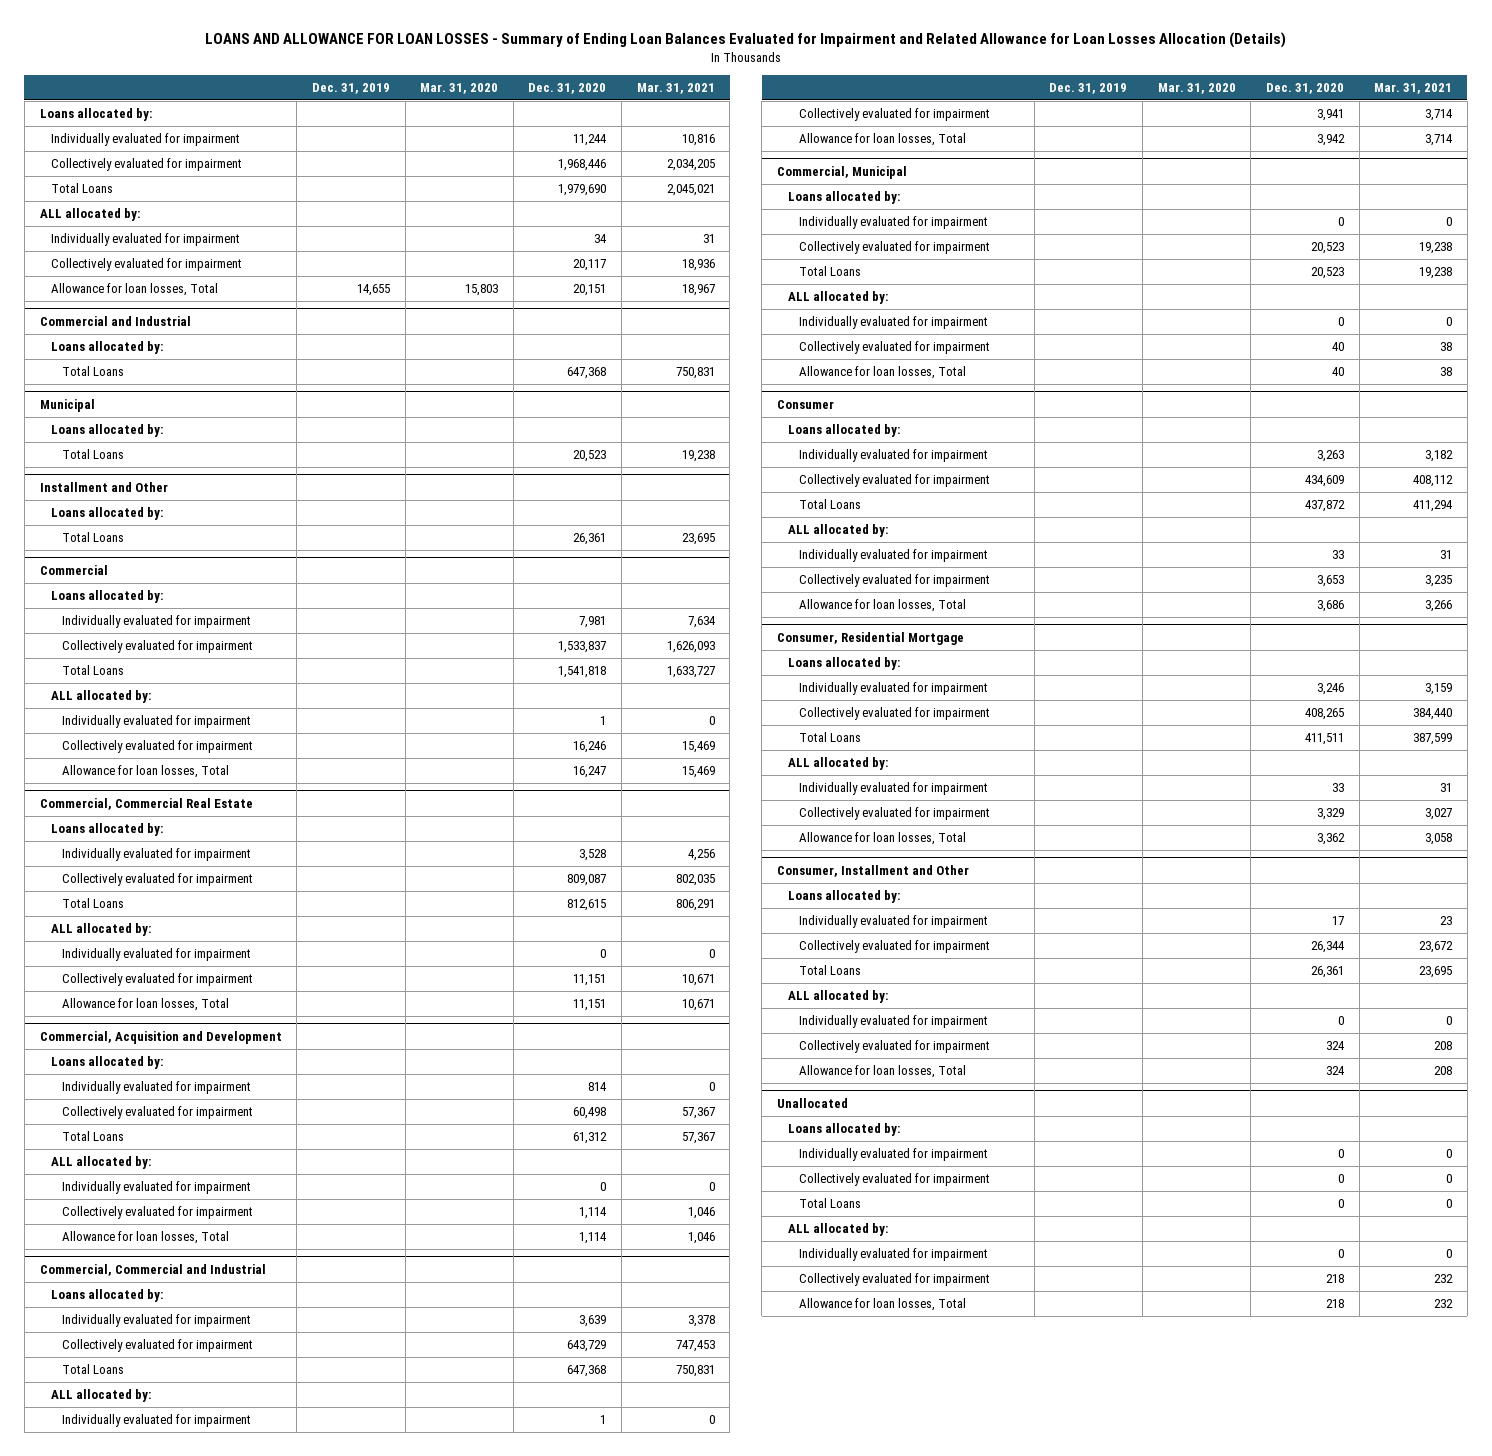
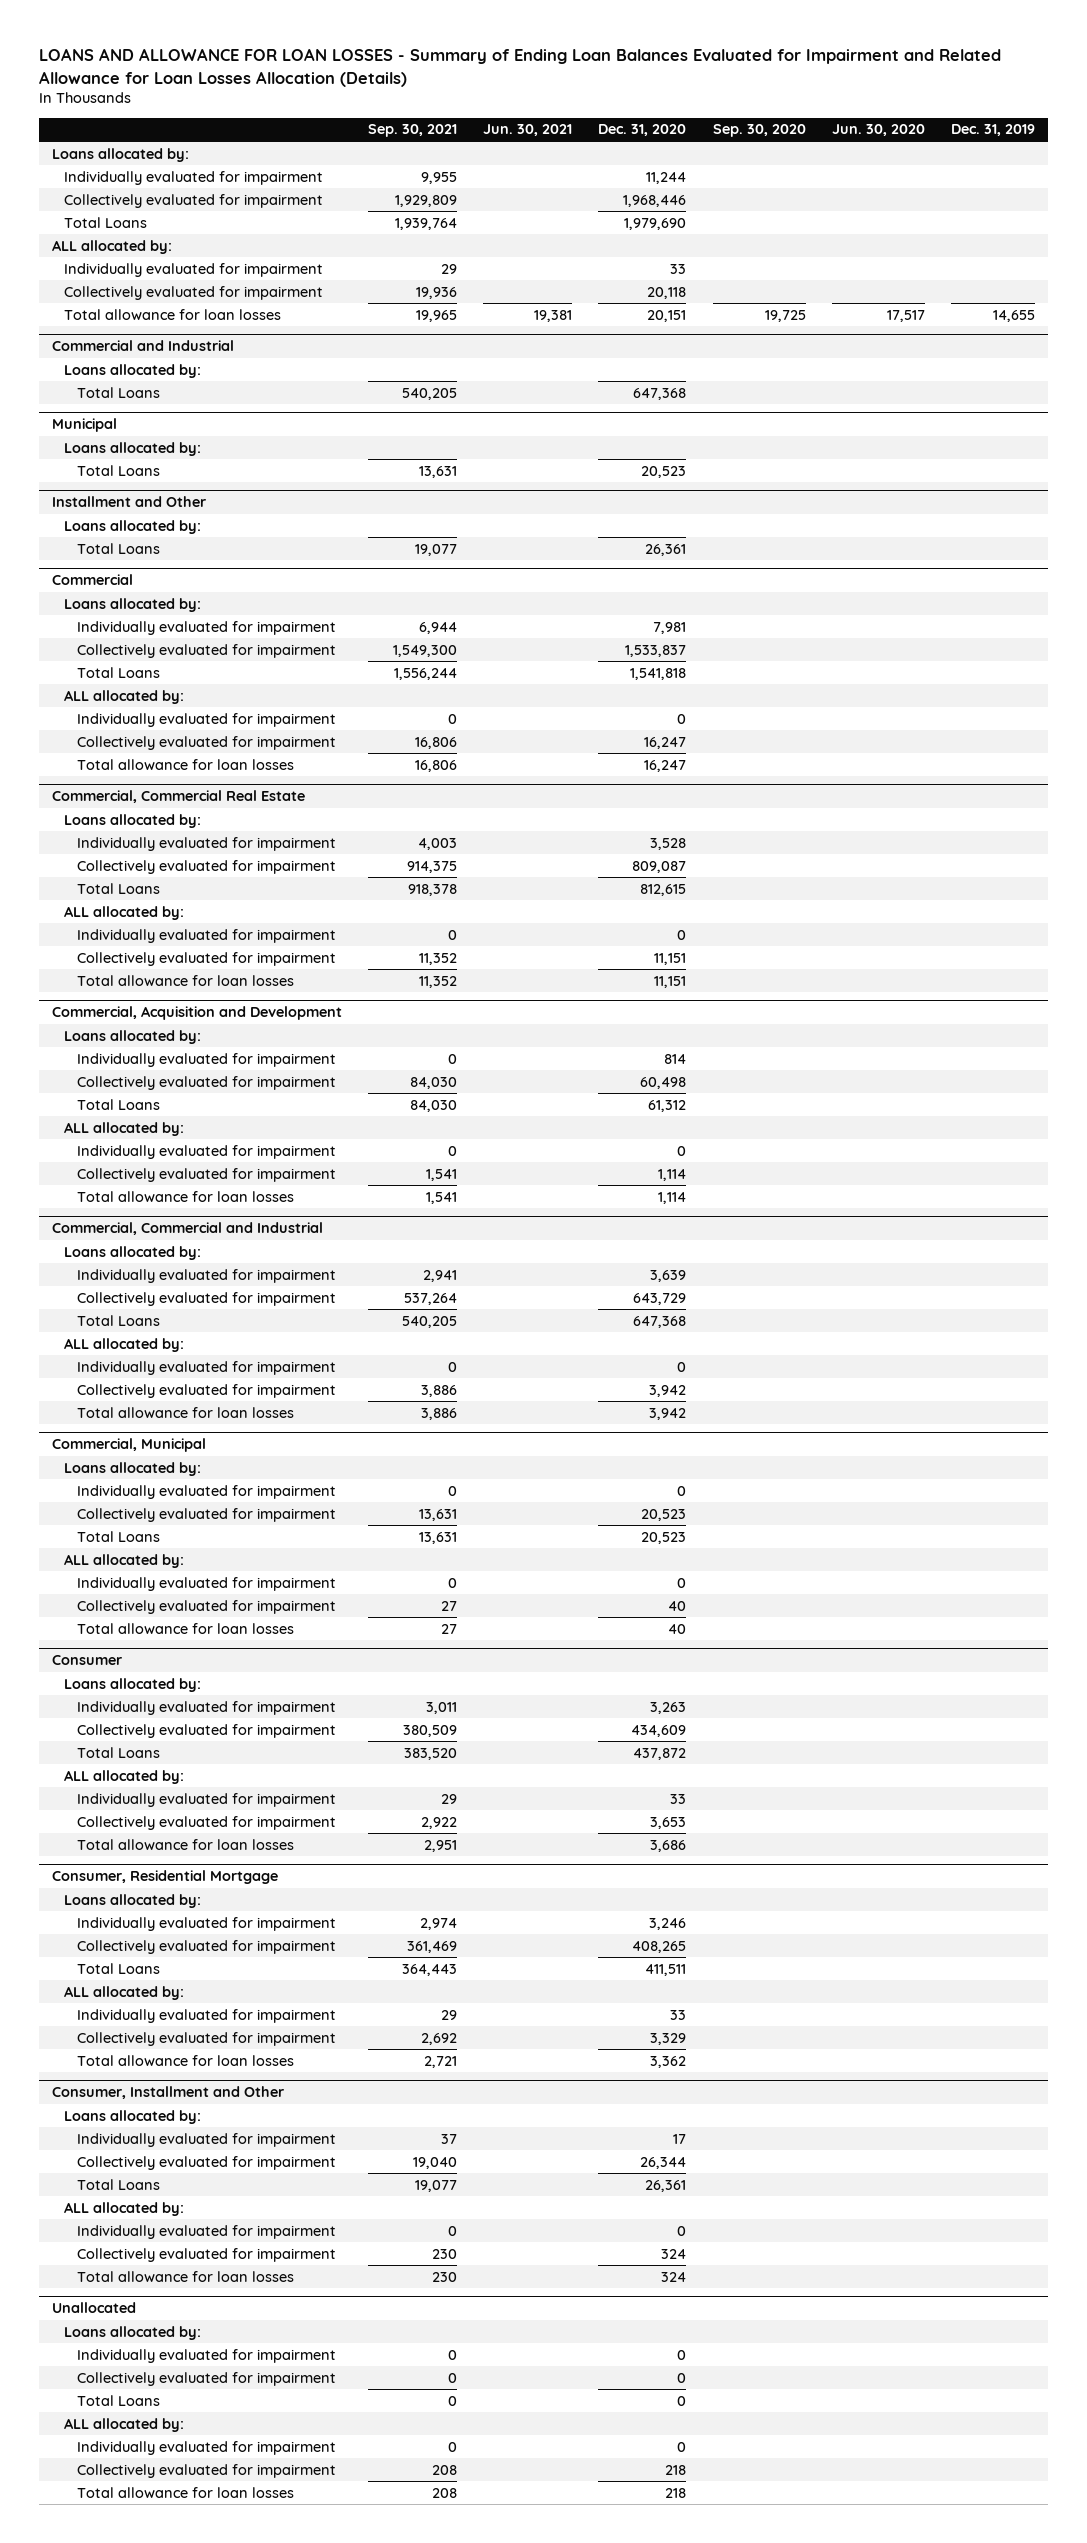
- | Dec. 31, 2019 | Mar. 31, 2020 | Dec. 31, 2020 | Mar. 31, 2021
+ | Sep. 30, 2021 | Jun. 30, 2021 | Dec. 31, 2020 | Sep. 30, 2020 | Jun. 30, 2020 | Dec. 31, 2019
- Individually evaluated for impairment | | | 34 | 31
- Collectively evaluated for impairment | | | 20,117 | 18,936
- Allowance for loan losses, Total | 14,655 | 15,803 | 20,151 | 18,967
+ Individually evaluated for impairment | 29 | | 33 | | |
+ Collectively evaluated for impairment | 19,936 | | 20,118 | | |
+ Total allowance for loan losses | 19,965 | 19,381 | 20,151 | 19,725 | 17,517 | 14,655
@ Commercial
- Individually evaluated for impairment | | | 1 | 0
- Collectively evaluated for impairment | | | 16,246 | 15,469
- Allowance for loan losses, Total | | | 16,247 | 15,469
+ Individually evaluated for impairment | 0 | | 0 | | |
+ Collectively evaluated for impairment | 16,806 | | 16,247 | | |
+ Total allowance for loan losses | 16,806 | | 16,247 | | |
@ Commercial, Commercial Real Estate
- Allowance for loan losses, Total | | | 11,151 | 10,671
+ Total allowance for loan losses | 11,352 | | 11,151 | | |
@ Commercial, Acquisition and Development
- Allowance for loan losses, Total | | | 1,114 | 1,046
+ Total allowance for loan losses | 1,541 | | 1,114 | | |
@ Commercial, Commercial and Industrial
- Individually evaluated for impairment | | | 1 | 0
- Collectively evaluated for impairment | | | 3,941 | 3,714
- Allowance for loan losses, Total | | | 3,942 | 3,714
+ Individually evaluated for impairment | 0 | | 0 | | |
+ Collectively evaluated for impairment | 3,886 | | 3,942 | | |
+ Total allowance for loan losses | 3,886 | | 3,942 | | |
@ Commercial, Municipal
- Allowance for loan losses, Total | | | 40 | 38
+ Total allowance for loan losses | 27 | | 40 | | |
@ Consumer
- Allowance for loan losses, Total | | | 3,686 | 3,266
+ Total allowance for loan losses | 2,951 | | 3,686 | | |
@ Consumer, Residential Mortgage
- Allowance for loan losses, Total | | | 3,362 | 3,058
+ Total allowance for loan losses | 2,721 | | 3,362 | | |
@ Consumer, Installment and Other
- Allowance for loan losses, Total | | | 324 | 208
+ Total allowance for loan losses | 230 | | 324 | | |
@ Unallocated
- Allowance for loan losses, Total | | | 218 | 232
+ Total allowance for loan losses | 208 | | 218 | | |

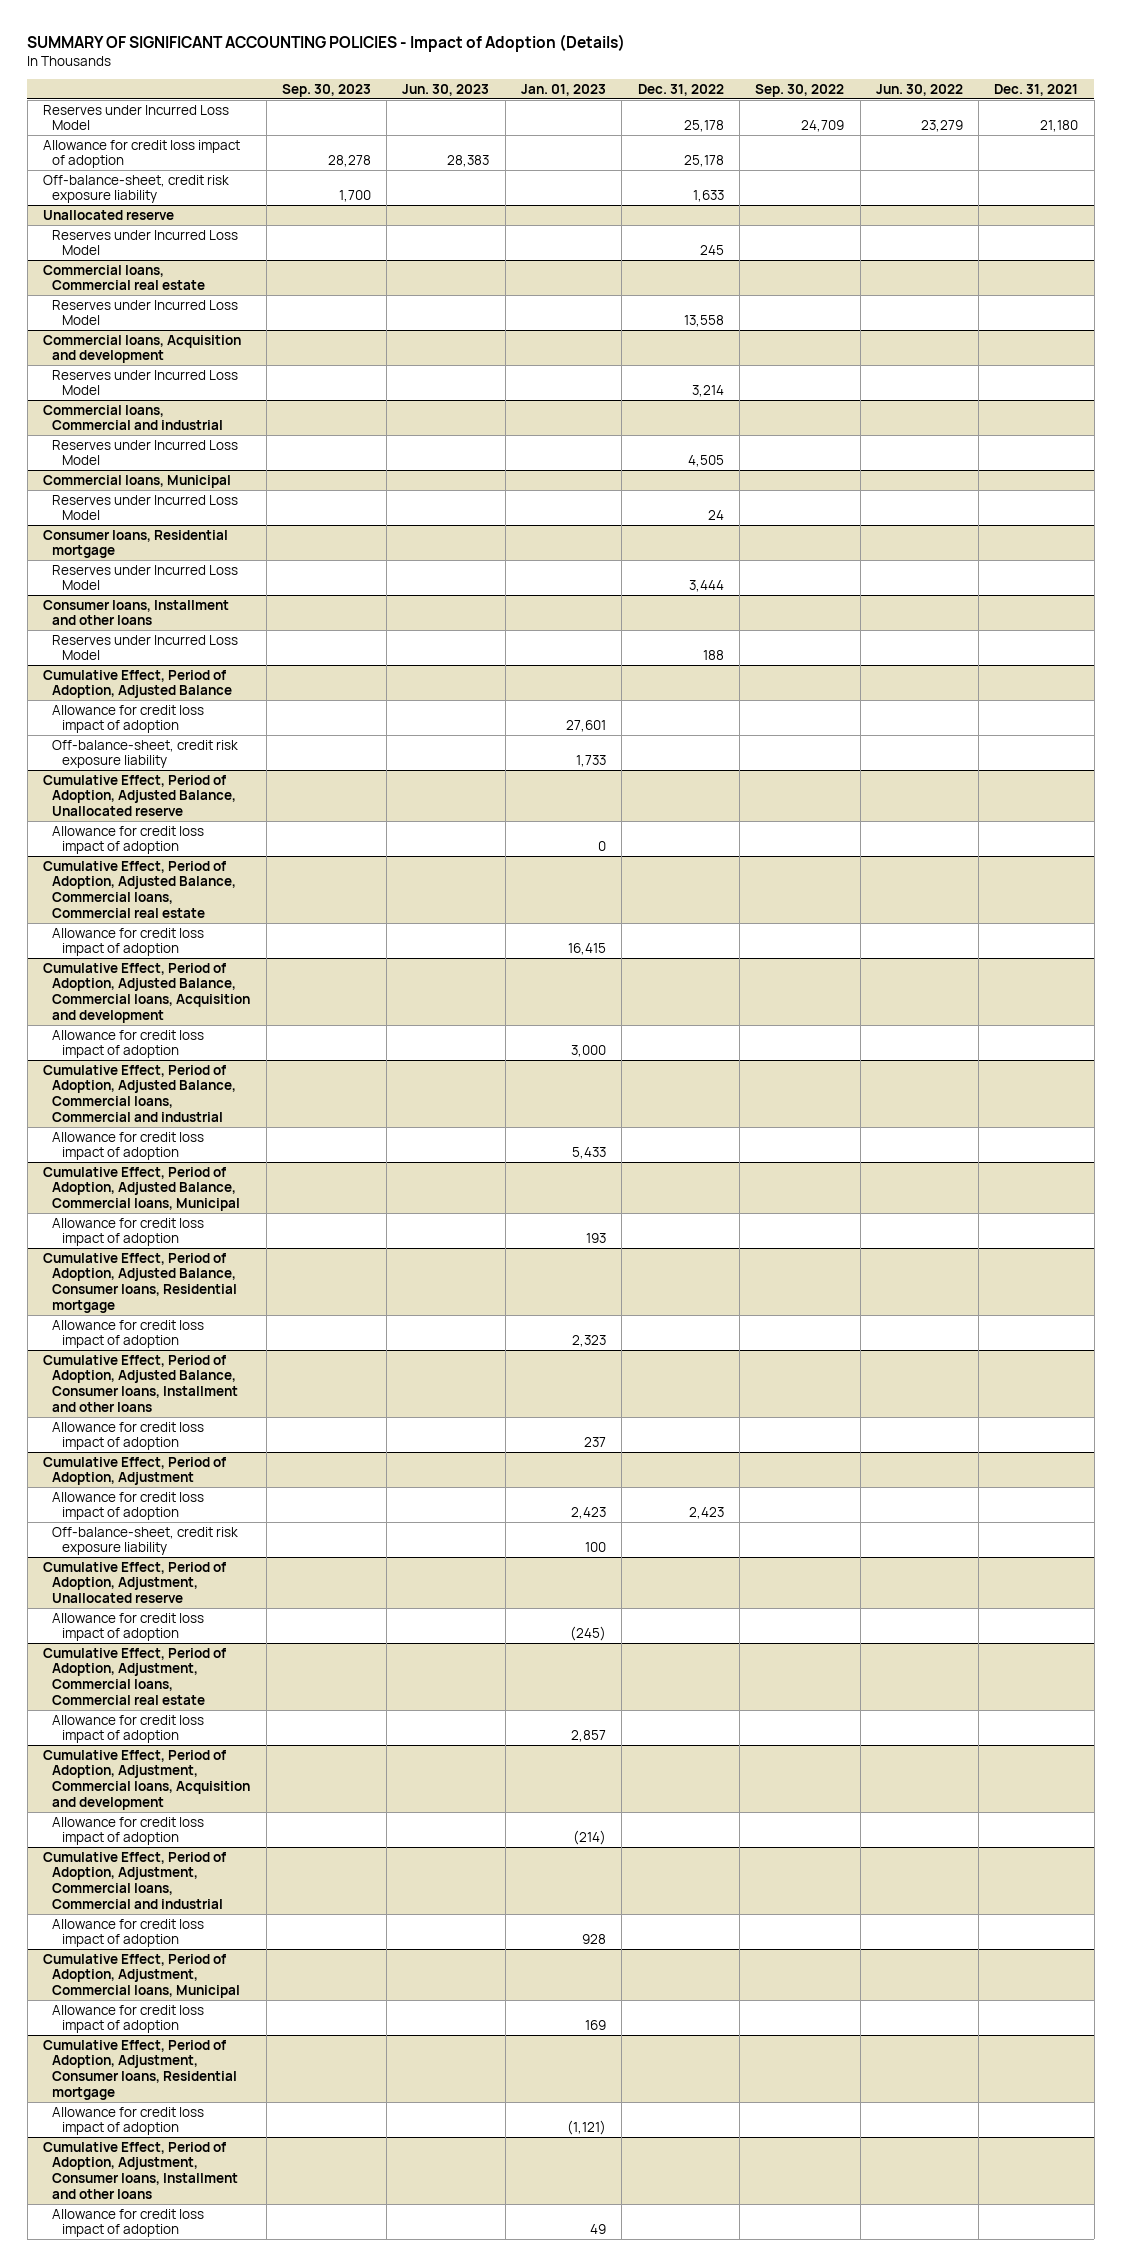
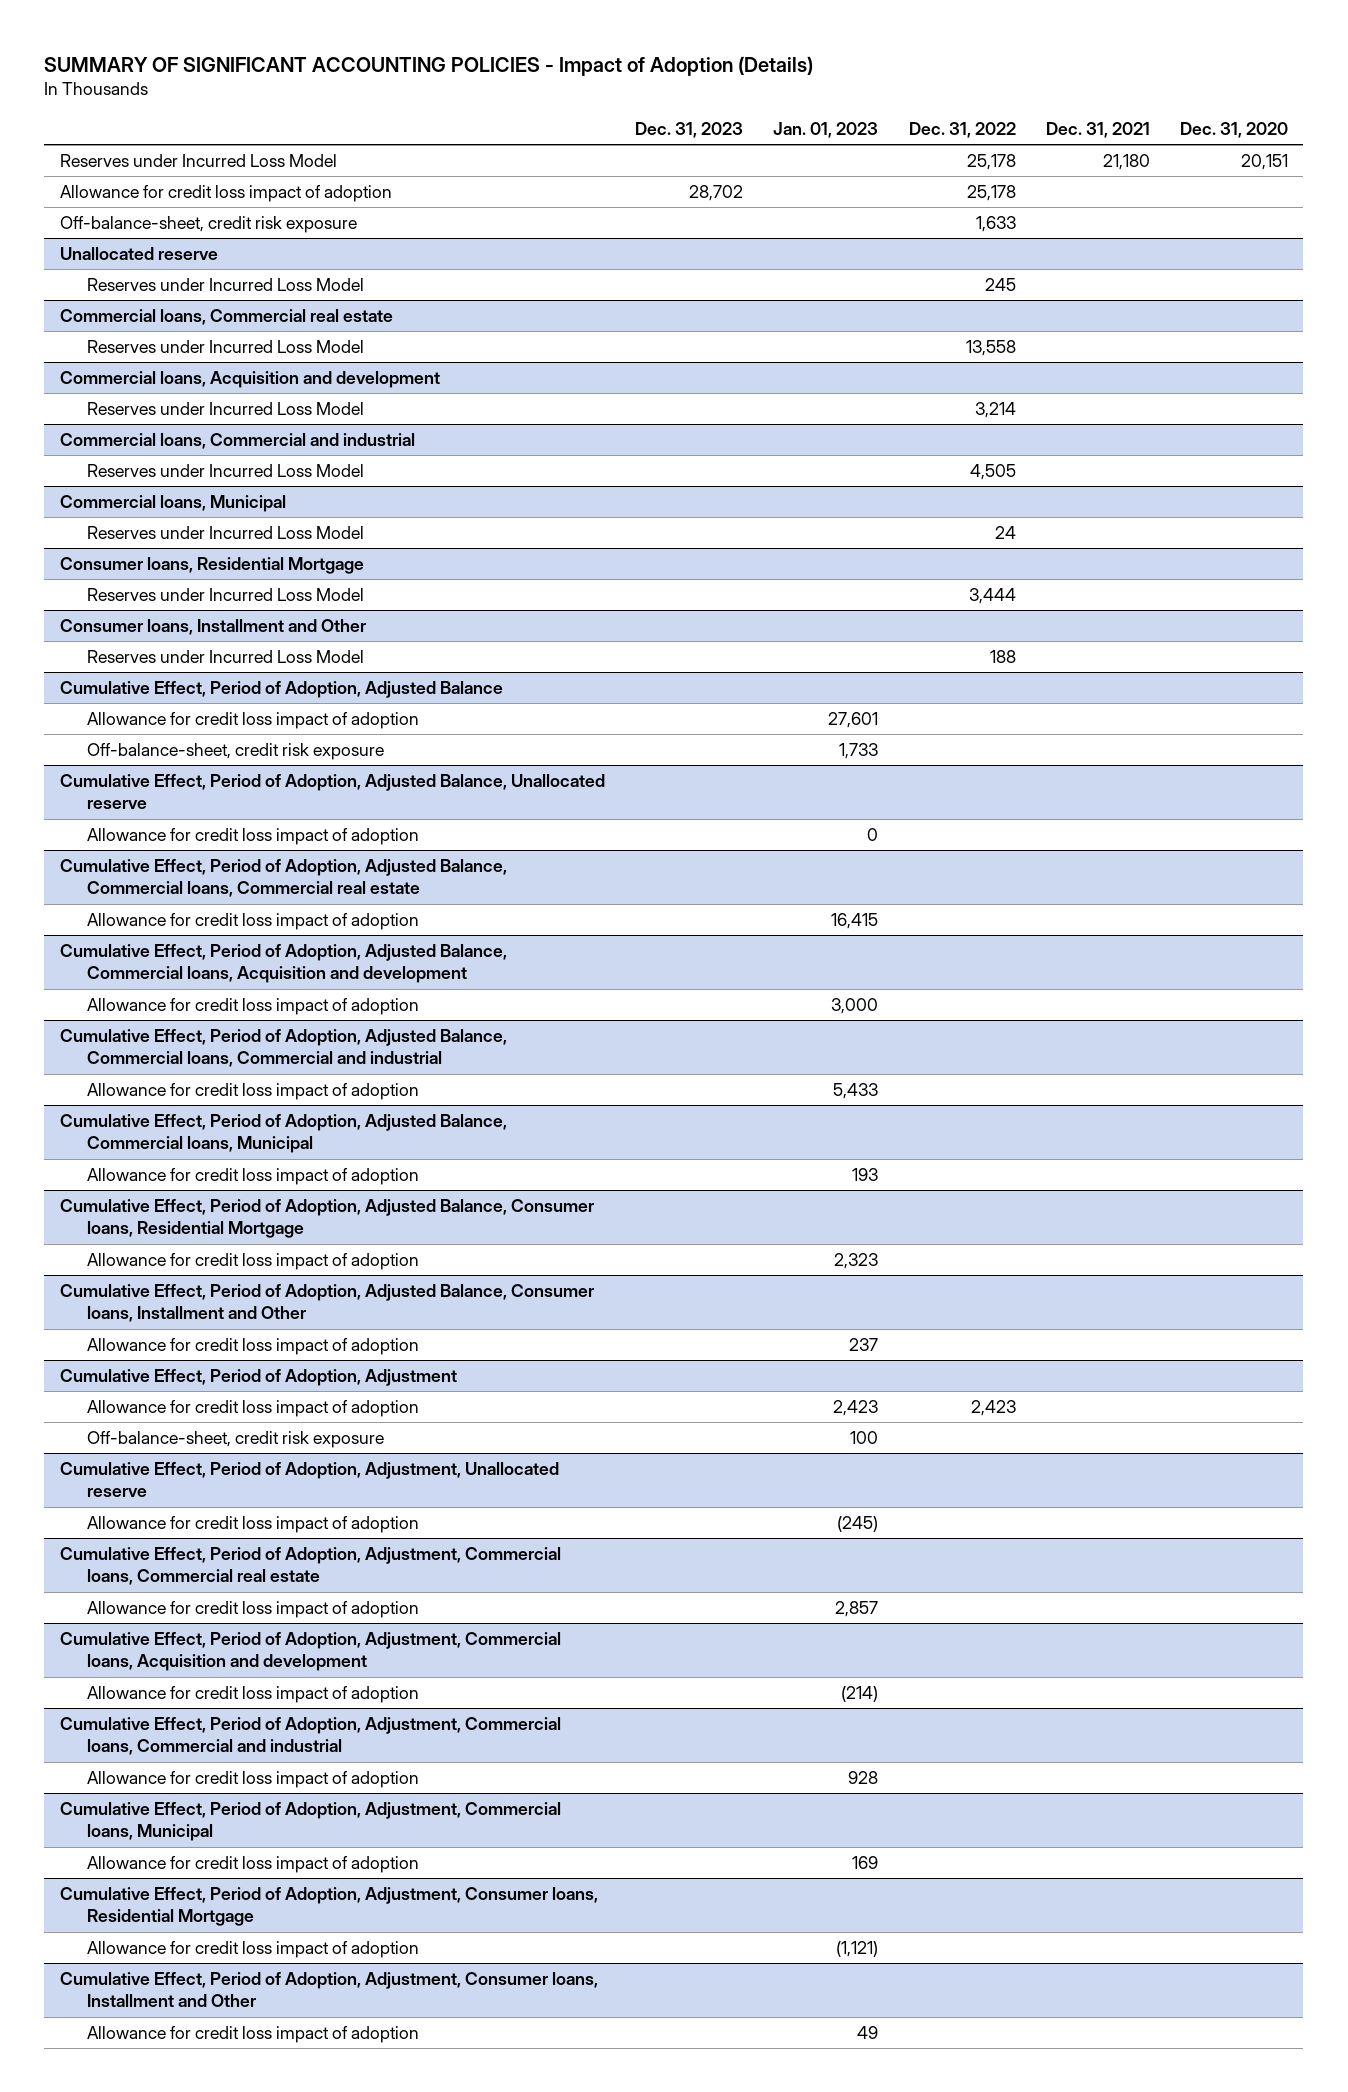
- | Sep. 30, 2023 | Jun. 30, 2023 | Jan. 01, 2023 | Dec. 31, 2022 | Sep. 30, 2022 | Jun. 30, 2022 | Dec. 31, 2021
+ | Dec. 31, 2023 | Jan. 01, 2023 | Dec. 31, 2022 | Dec. 31, 2021 | Dec. 31, 2020
- Off-balance-sheet, credit risk exposure liability | 1,700 | | | 1,633 | | |
+ Off-balance-sheet, credit risk exposure | | | 1,633 | |
- Consumer loans, Residential mortgage
+ Consumer loans, Residential Mortgage
- Consumer loans, Installment and other loans
+ Consumer loans, Installment and Other
@ Cumulative Effect, Period of Adoption, Adjusted Balance
- Off-balance-sheet, credit risk exposure liability | | | 1,733 | | | |
+ Off-balance-sheet, credit risk exposure | | 1,733 | | |
- Cumulative Effect, Period of Adoption, Adjusted Balance, Consumer loans, Residential mortgage
+ Cumulative Effect, Period of Adoption, Adjusted Balance, Consumer loans, Residential Mortgage
- Cumulative Effect, Period of Adoption, Adjusted Balance, Consumer loans, Installment and other loans
+ Cumulative Effect, Period of Adoption, Adjusted Balance, Consumer loans, Installment and Other
@ Cumulative Effect, Period of Adoption, Adjustment
- Off-balance-sheet, credit risk exposure liability | | | 100 | | | |
+ Off-balance-sheet, credit risk exposure | | 100 | | |
- Cumulative Effect, Period of Adoption, Adjustment, Consumer loans, Residential mortgage
+ Cumulative Effect, Period of Adoption, Adjustment, Consumer loans, Residential Mortgage
- Cumulative Effect, Period of Adoption, Adjustment, Consumer loans, Installment and other loans
+ Cumulative Effect, Period of Adoption, Adjustment, Consumer loans, Installment and Other

